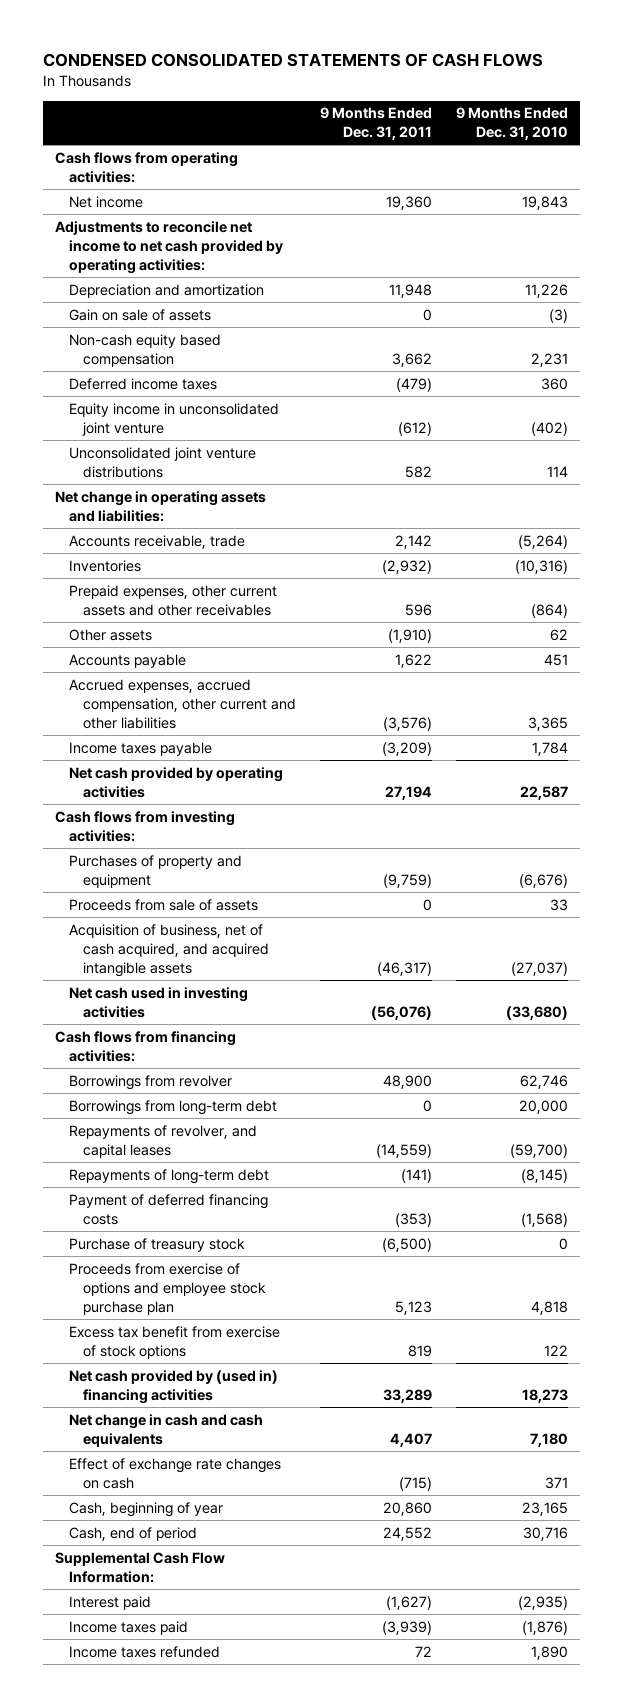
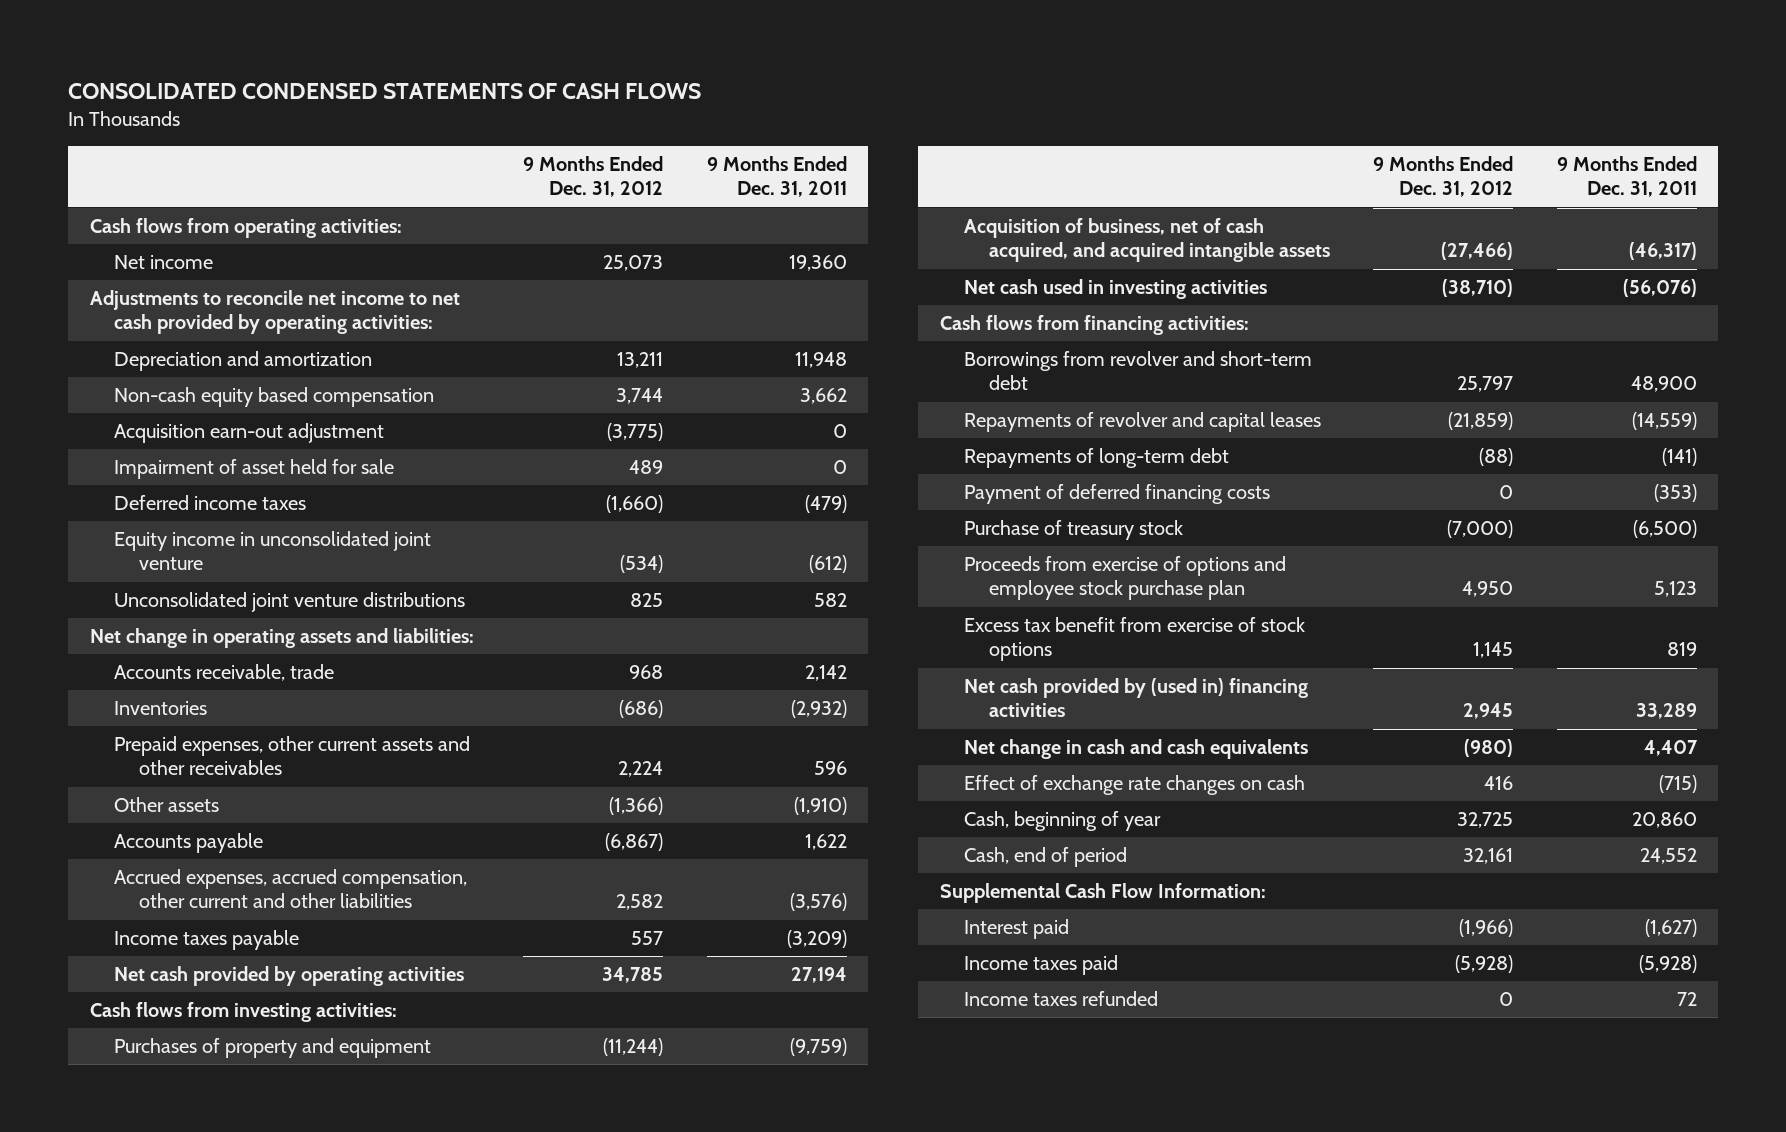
- CONDENSED CONSOLIDATED STATEMENTS OF CASH FLOWS
+ CONSOLIDATED CONDENSED STATEMENTS OF CASH FLOWS
- | 9 Months Ended Dec. 31, 2011 | 9 Months Ended Dec. 31, 2010
+ | 9 Months Ended Dec. 31, 2012 | 9 Months Ended Dec. 31, 2011
- Gain on sale of assets | 0 | (3)
+ Acquisition earn-out adjustment | (3,775) | 0
+ Impairment of asset held for sale | 489 | 0
- Proceeds from sale of assets | 0 | 33
- Borrowings from revolver | 48,900 | 62,746
- Borrowings from long-term debt | 0 | 20,000
- Repayments of revolver, and capital leases | (14,559) | (59,700)
+ Borrowings from revolver and short-term debt | 25,797 | 48,900
+ Repayments of revolver and capital leases | (21,859) | (14,559)
- Income taxes paid | (3,939) | (1,876)
+ Income taxes paid | (5,928) | (5,928)

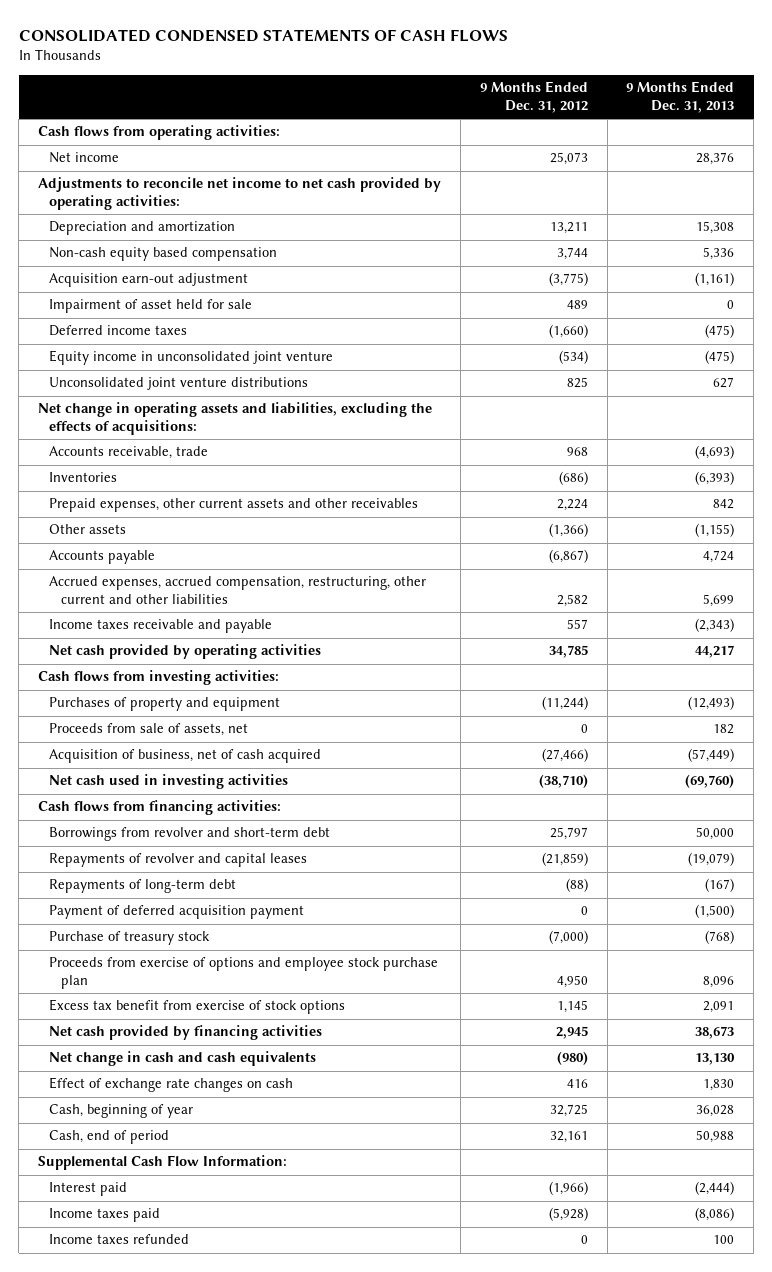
- | 9 Months Ended Dec. 31, 2012 | 9 Months Ended Dec. 31, 2011
+ | 9 Months Ended Dec. 31, 2012 | 9 Months Ended Dec. 31, 2013
- Net change in operating assets and liabilities:
+ Net change in operating assets and liabilities, excluding the effects of acquisitions:
- Accrued expenses, accrued compensation, other current and other liabilities | 2,582 | (3,576)
- Income taxes payable | 557 | (3,209)
+ Accrued expenses, accrued compensation, restructuring, other current and other liabilities | 2,582 | 5,699
+ Income taxes receivable and payable | 557 | (2,343)
- Acquisition of business, net of cash acquired, and acquired intangible assets | (27,466) | (46,317)
+ Proceeds from sale of assets, net | 0 | 182
+ Acquisition of business, net of cash acquired | (27,466) | (57,449)
- Payment of deferred financing costs | 0 | (353)
+ Payment of deferred acquisition payment | 0 | (1,500)
- Net cash provided by (used in) financing activities | 2,945 | 33,289
+ Net cash provided by financing activities | 2,945 | 38,673

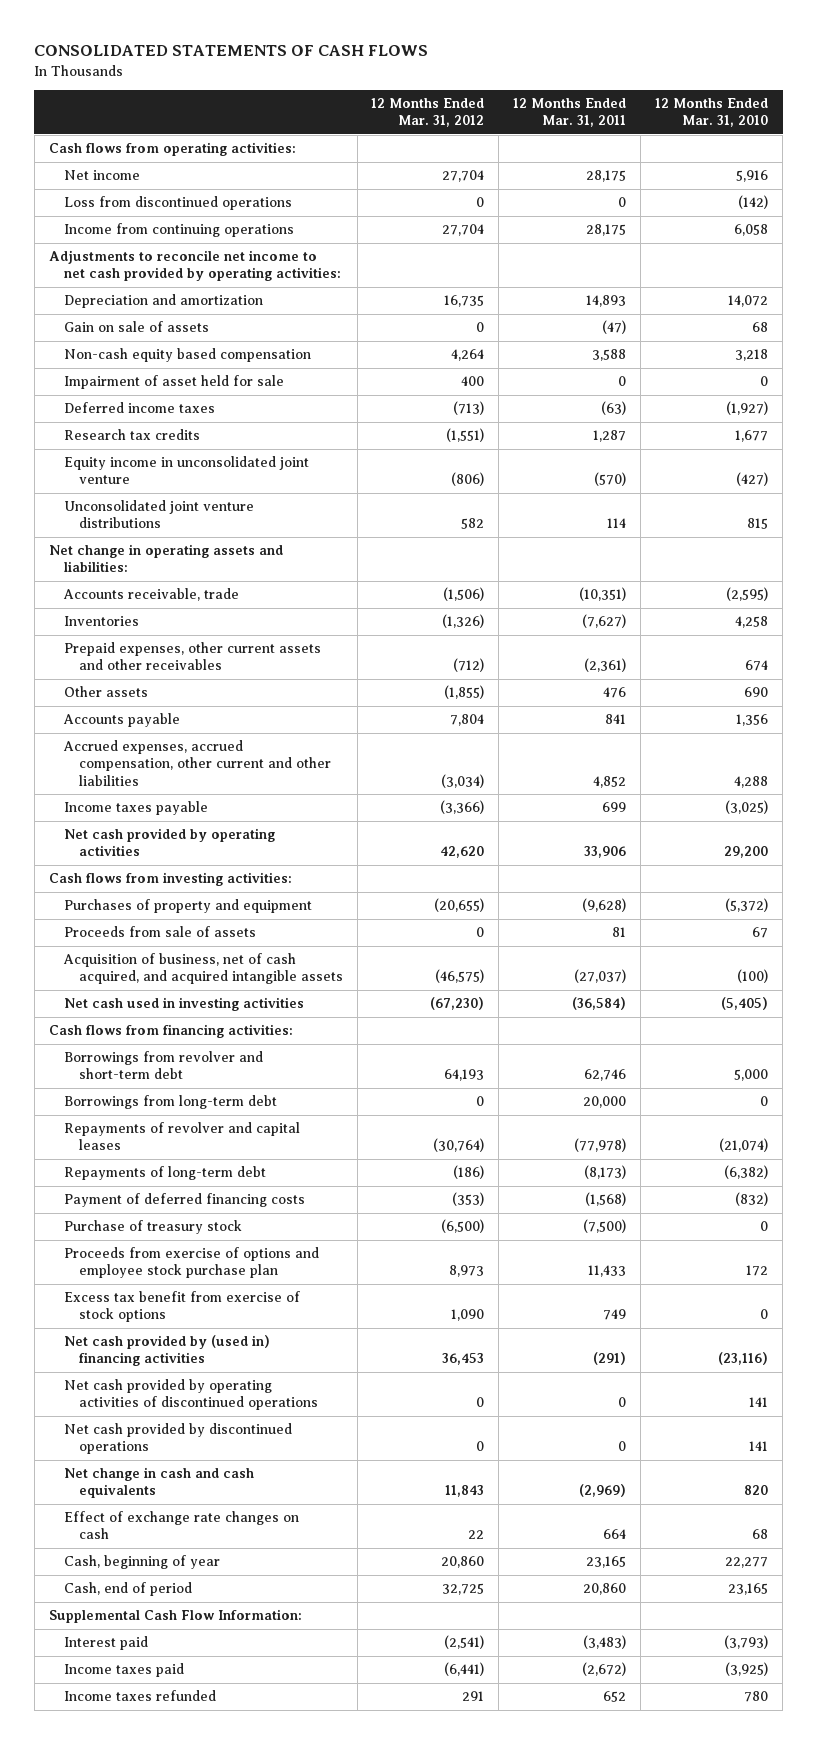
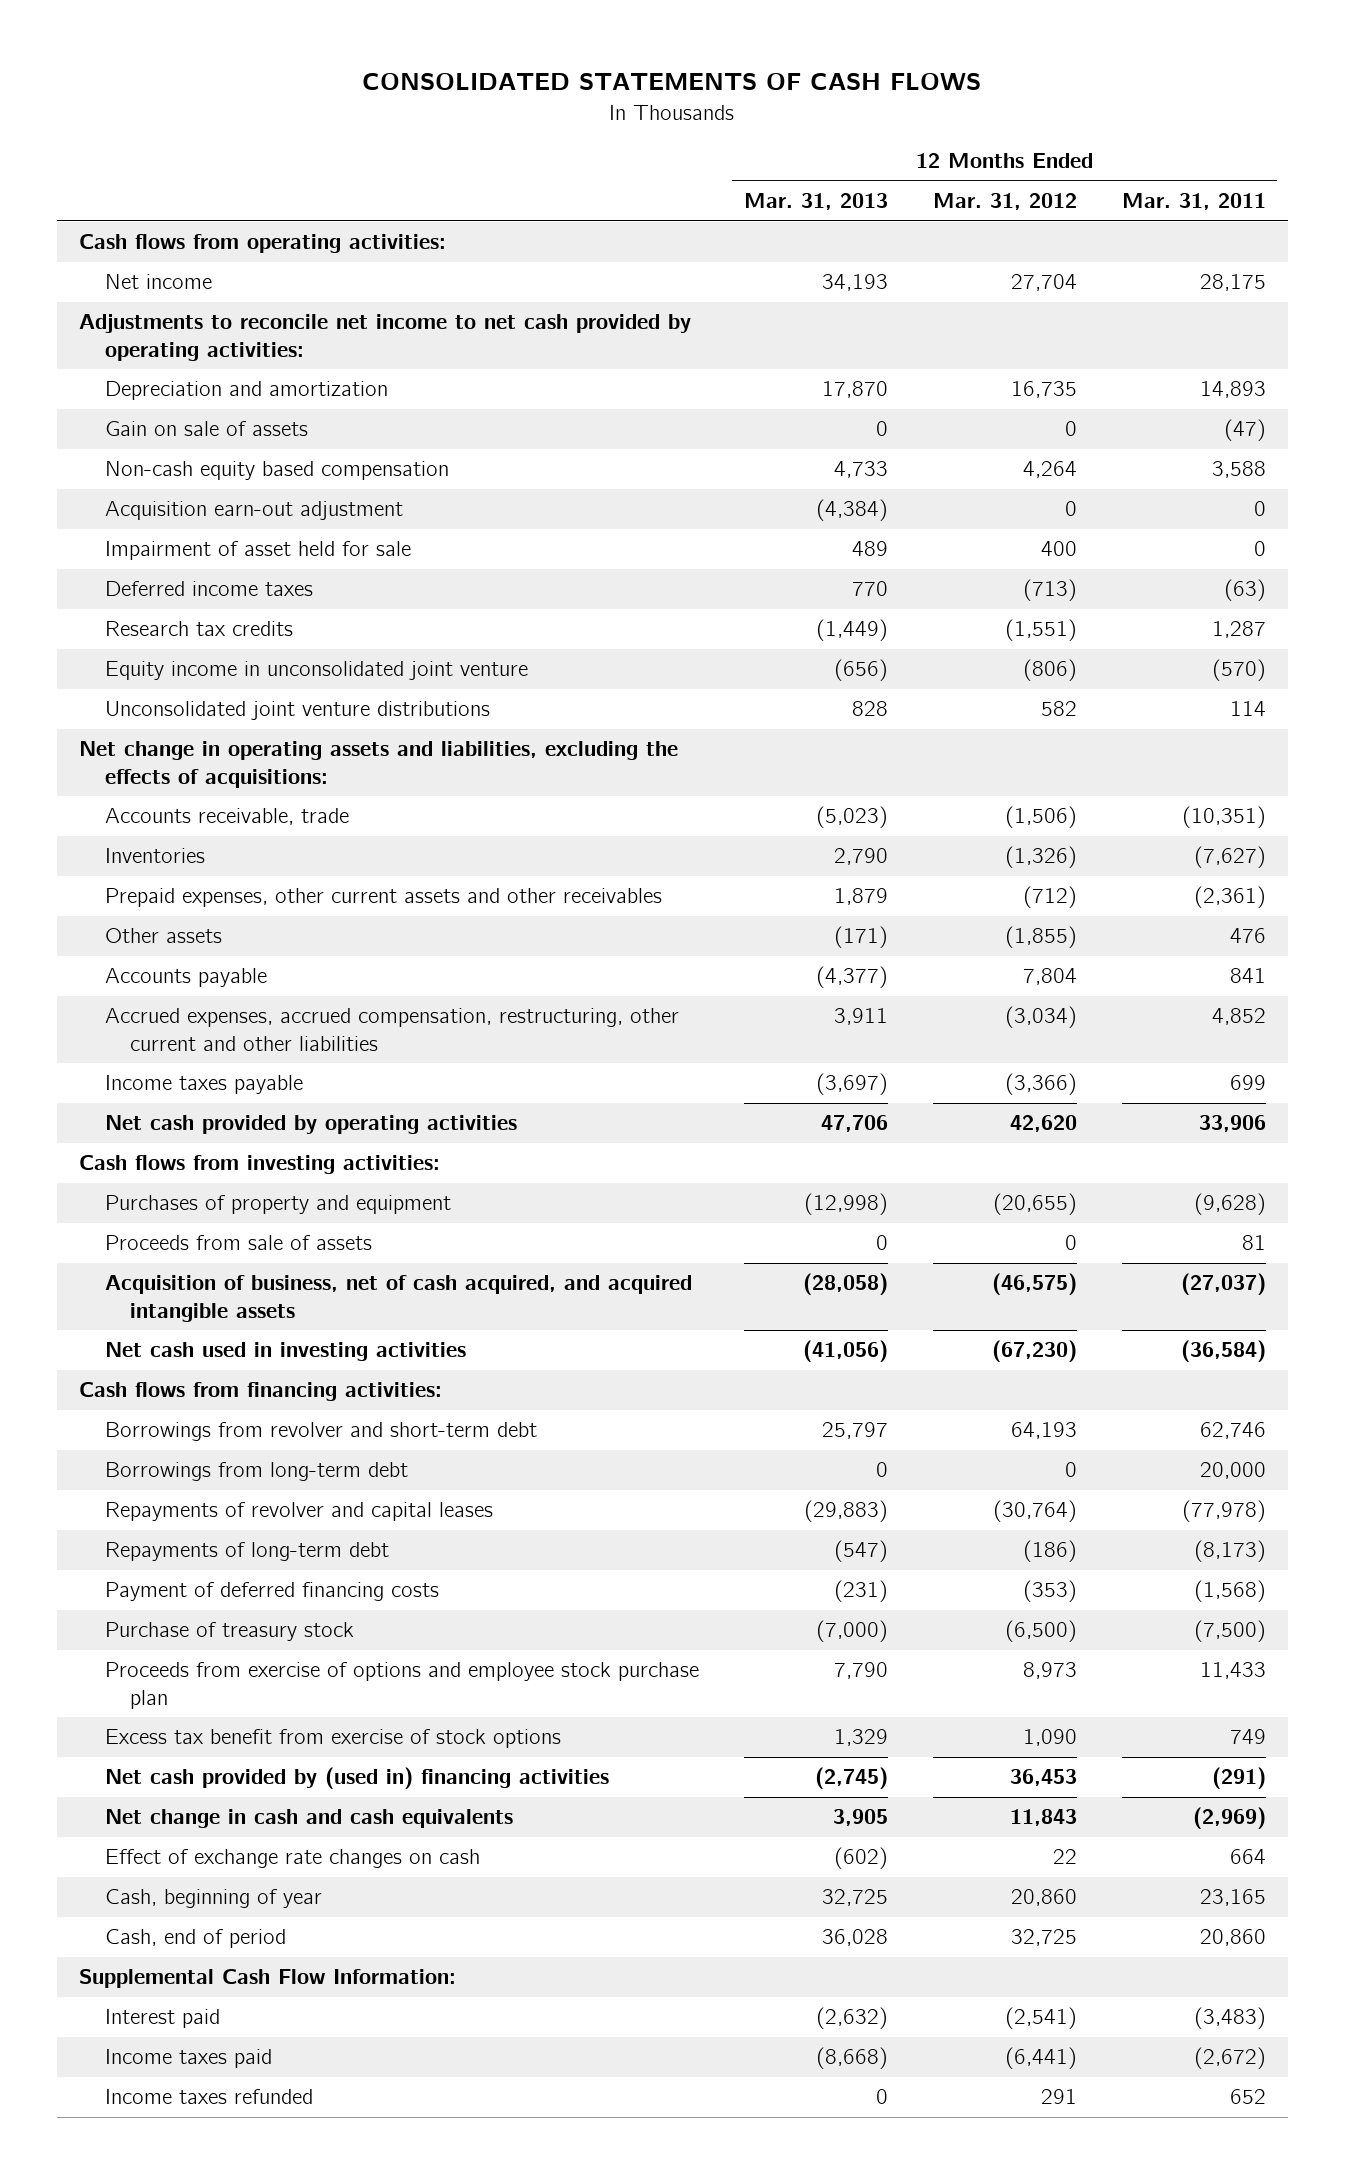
- | 12 Months Ended Mar. 31, 2012 | 12 Months Ended Mar. 31, 2011 | 12 Months Ended Mar. 31, 2010
+ | 12 Months Ended Mar. 31, 2013 | 12 Months Ended Mar. 31, 2012 | 12 Months Ended Mar. 31, 2011
- Loss from discontinued operations | 0 | 0 | (142)
- Income from continuing operations | 27,704 | 28,175 | 6,058
+ Acquisition earn-out adjustment | (4,384) | 0 | 0
- Net change in operating assets and liabilities:
+ Net change in operating assets and liabilities, excluding the effects of acquisitions:
- Accrued expenses, accrued compensation, other current and other liabilities | (3,034) | 4,852 | 4,288
+ Accrued expenses, accrued compensation, restructuring, other current and other liabilities | 3,911 | (3,034) | 4,852
- Net cash provided by operating activities of discontinued operations | 0 | 0 | 141
- Net cash provided by discontinued operations | 0 | 0 | 141

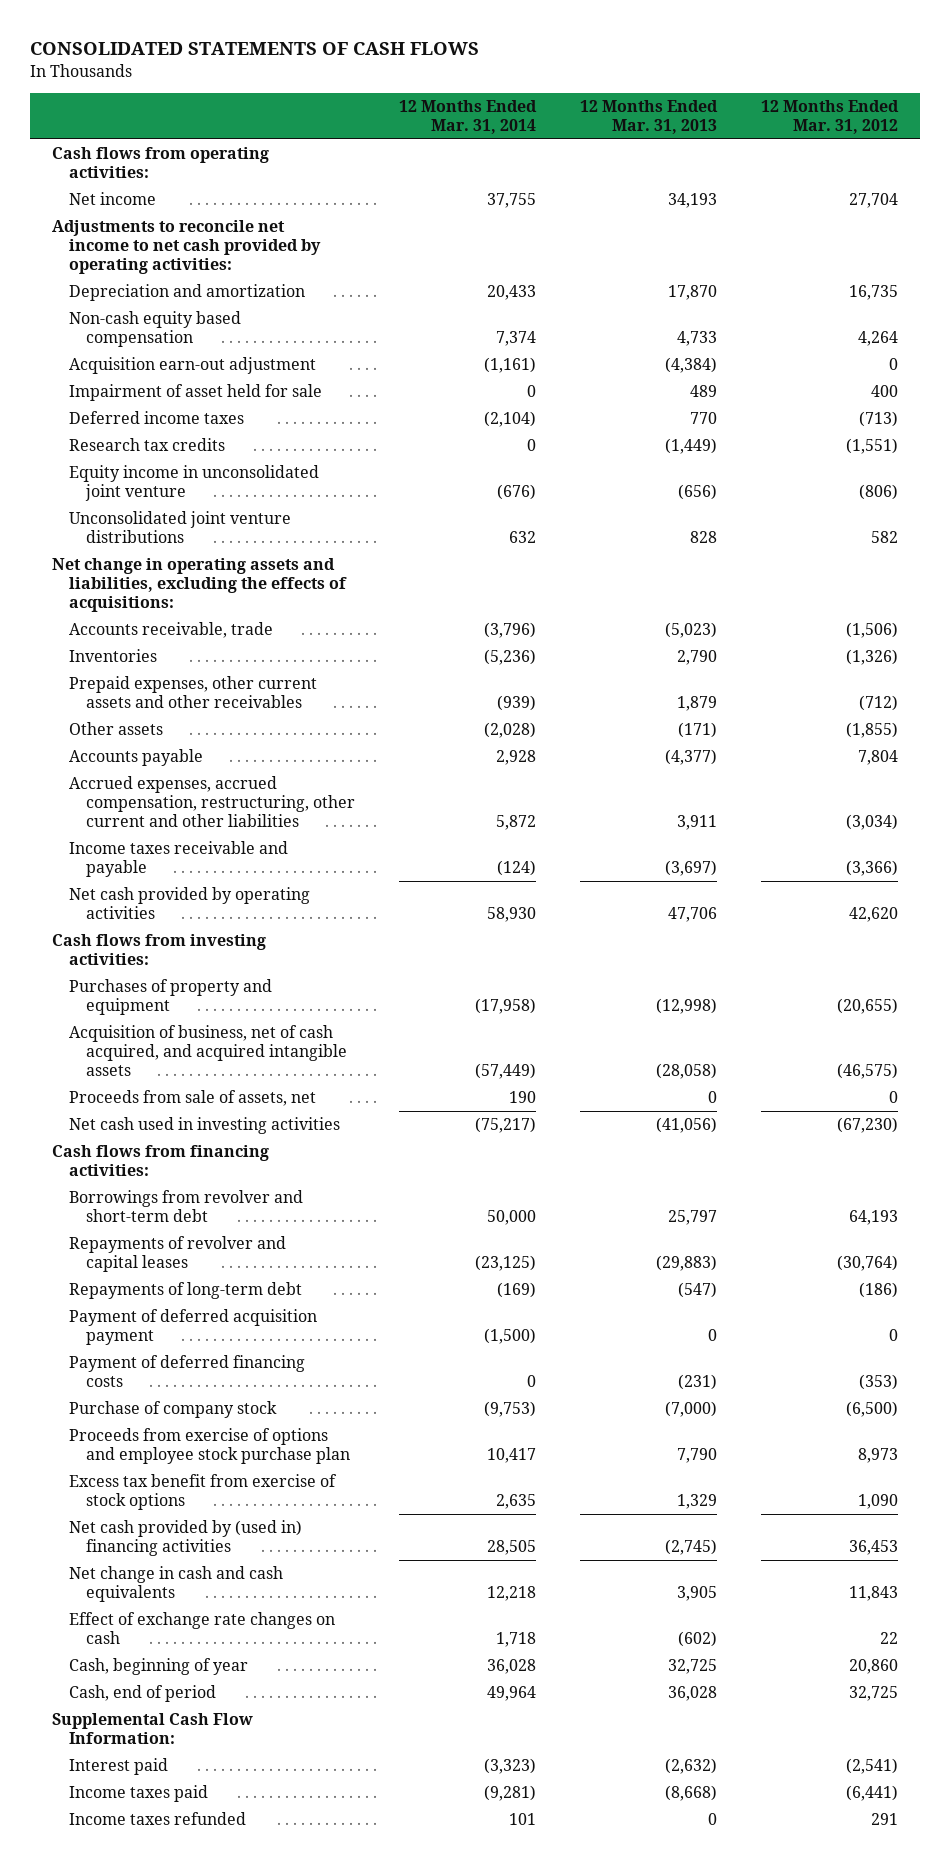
- | 12 Months Ended Mar. 31, 2013 | 12 Months Ended Mar. 31, 2012 | 12 Months Ended Mar. 31, 2011
+ | 12 Months Ended Mar. 31, 2014 | 12 Months Ended Mar. 31, 2013 | 12 Months Ended Mar. 31, 2012
- Gain on sale of assets | 0 | 0 | (47)
- Income taxes payable | (3,697) | (3,366) | 699
+ Income taxes receivable and payable | (124) | (3,697) | (3,366)
- Proceeds from sale of assets | 0 | 0 | 81
+ Proceeds from sale of assets, net | 190 | 0 | 0
- Borrowings from long-term debt | 0 | 0 | 20,000
+ Payment of deferred acquisition payment | (1,500) | 0 | 0
- Purchase of treasury stock | (7,000) | (6,500) | (7,500)
+ Purchase of company stock | (9,753) | (7,000) | (6,500)

